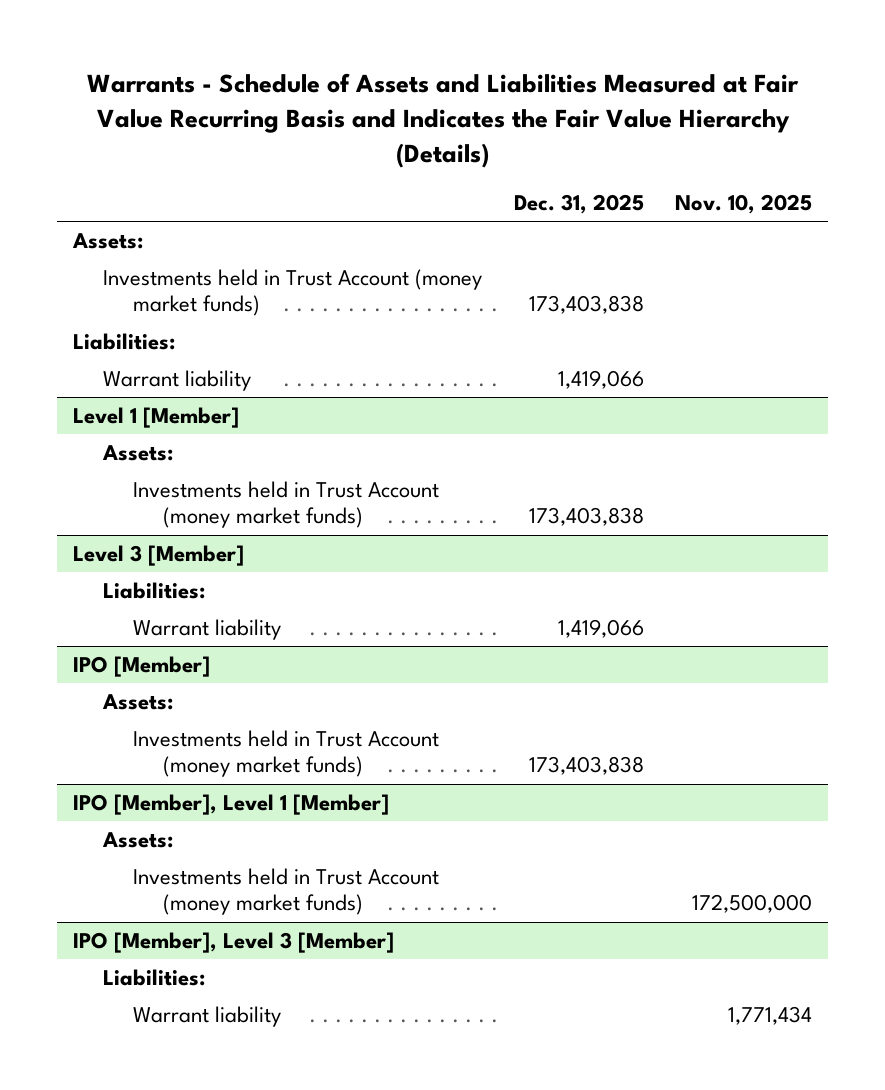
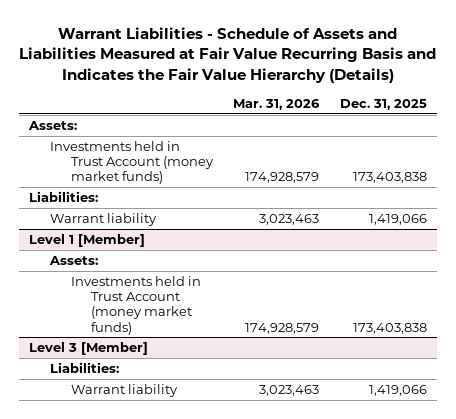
- Warrants - Schedule of Assets and Liabilities Measured at Fair Value Recurring Basis and Indicates the Fair Value Hierarchy (Details)
+ Warrant Liabilities - Schedule of Assets and Liabilities Measured at Fair Value Recurring Basis and Indicates the Fair Value Hierarchy (Details)
- | Dec. 31, 2025 | Nov. 10, 2025
+ | Mar. 31, 2026 | Dec. 31, 2025
- IPO [Member]
- Assets:
- Investments held in Trust Account (money market funds) | 173,403,838 |
- IPO [Member], Level 1 [Member]
- Assets:
- Investments held in Trust Account (money market funds) | | 172,500,000
- IPO [Member], Level 3 [Member]
- Liabilities:
- Warrant liability | | 1,771,434

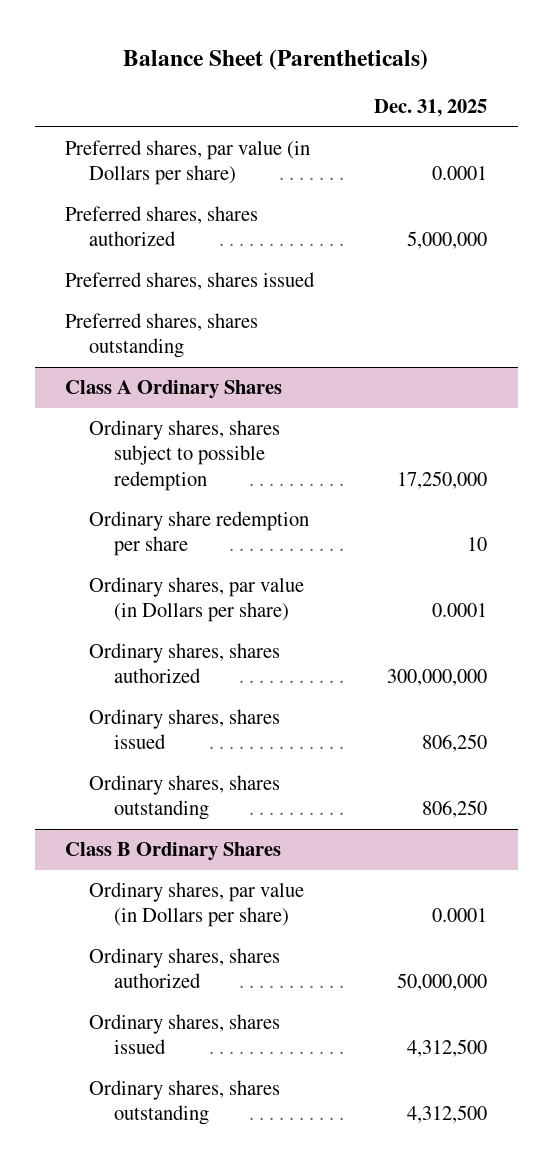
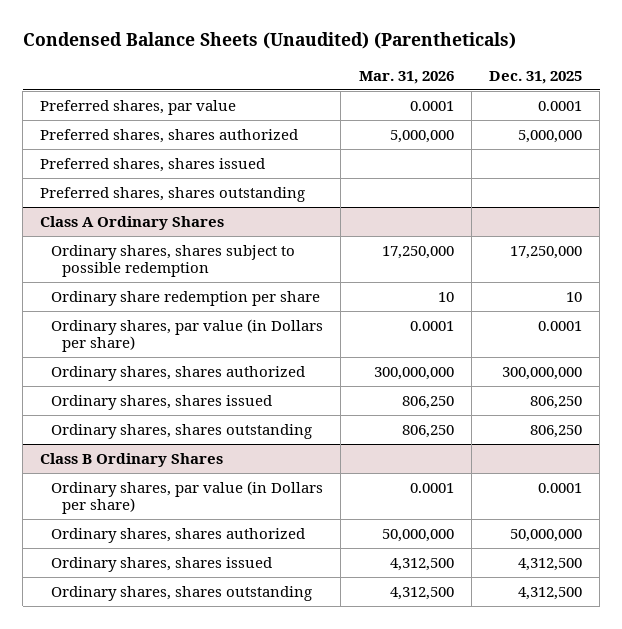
- Balance Sheet (Parentheticals)
+ Condensed Balance Sheets (Unaudited) (Parentheticals)
- | Dec. 31, 2025
+ | Mar. 31, 2026 | Dec. 31, 2025
- Preferred shares, par value (in Dollars per share) | 0.0001
+ Preferred shares, par value | 0.0001 | 0.0001

